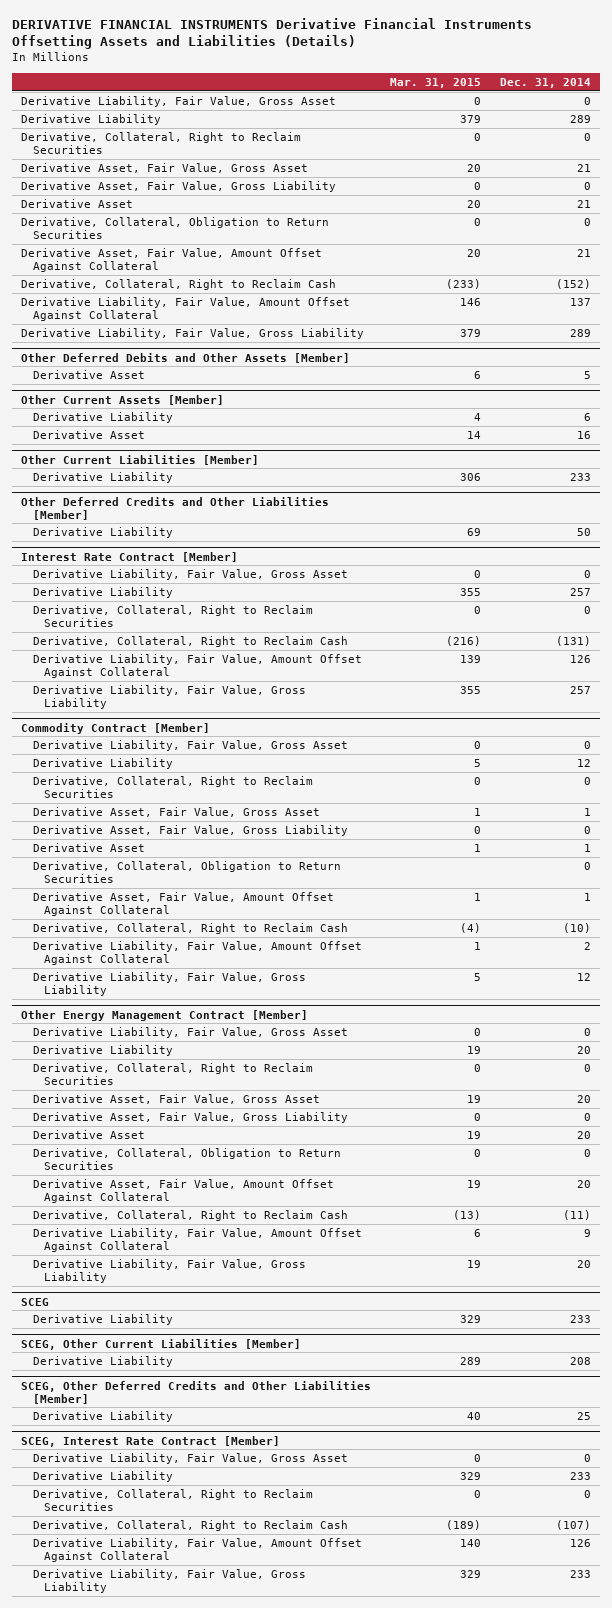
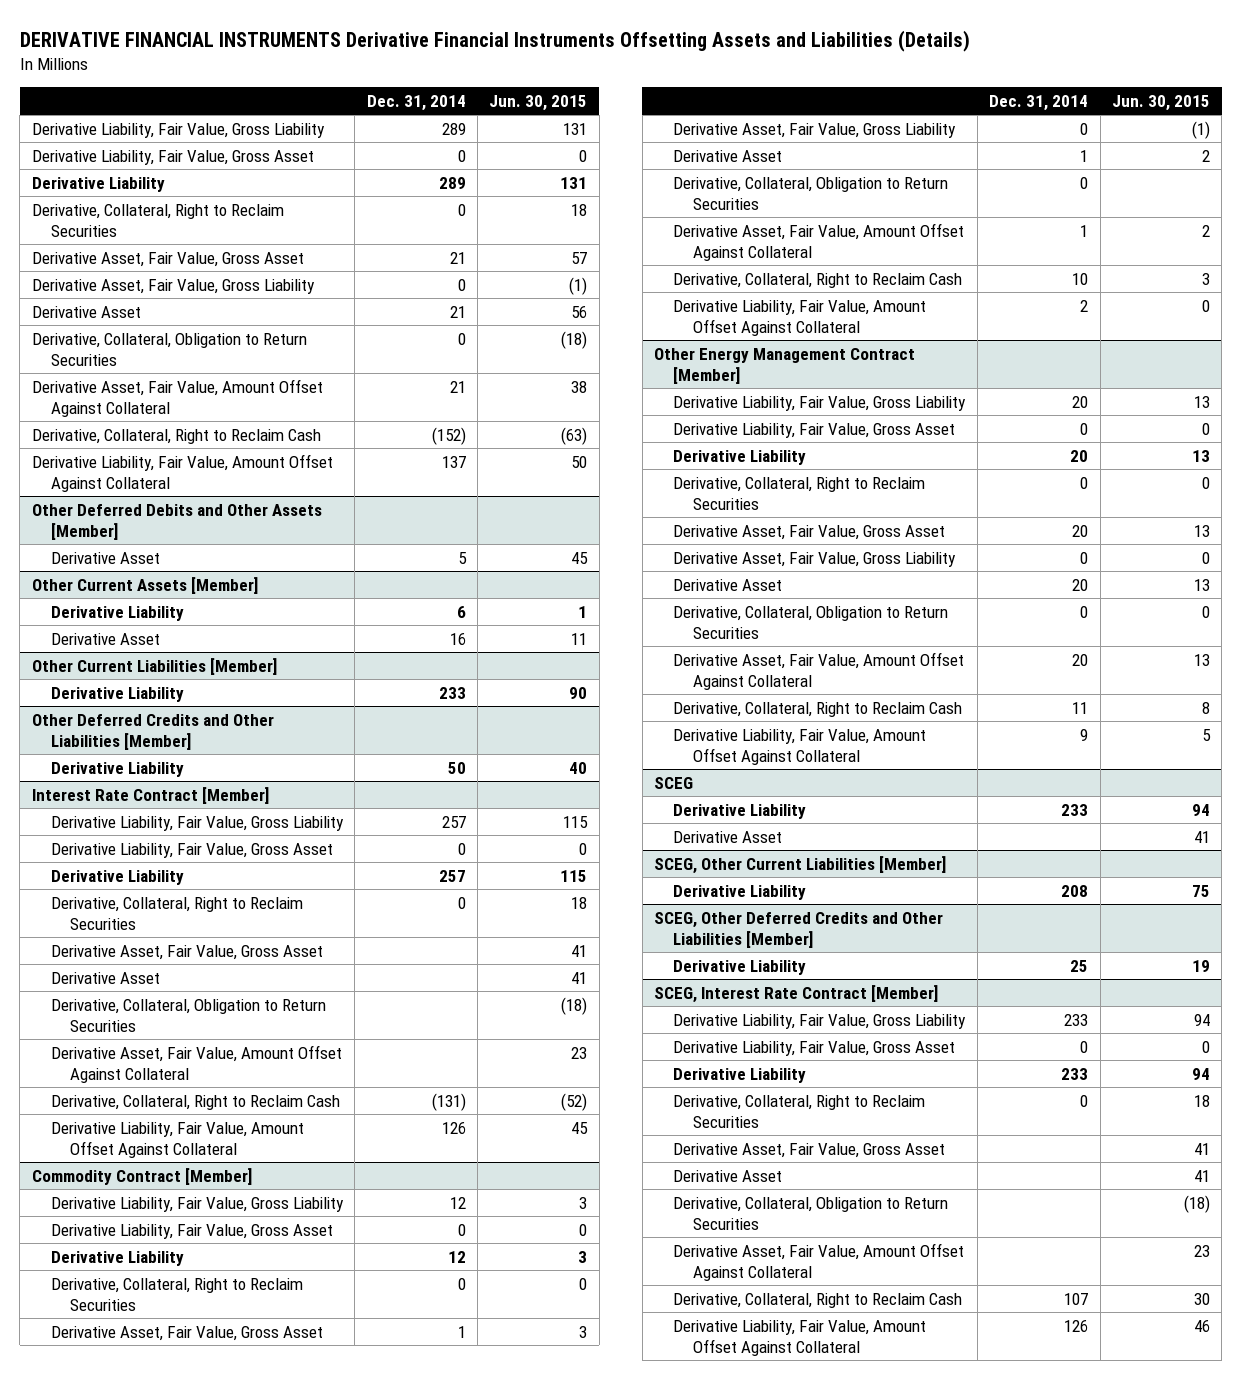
- | Mar. 31, 2015 | Dec. 31, 2014
+ | Dec. 31, 2014 | Jun. 30, 2015
moved up: Derivative Liability, Fair Value, Gross Liability | 289 | 131
@ Interest Rate Contract [Member]
moved up: Derivative Liability, Fair Value, Gross Liability | 257 | 115
+ Derivative Asset, Fair Value, Gross Asset | | 41
+ Derivative Asset | | 41
+ Derivative, Collateral, Obligation to Return Securities | | (18)
+ Derivative Asset, Fair Value, Amount Offset Against Collateral | | 23
@ Commodity Contract [Member]
moved up: Derivative Liability, Fair Value, Gross Liability | 12 | 3
- Derivative, Collateral, Right to Reclaim Cash | (4) | (10)
+ Derivative, Collateral, Right to Reclaim Cash | 10 | 3
@ Other Energy Management Contract [Member]
moved up: Derivative Liability, Fair Value, Gross Liability | 20 | 13
- Derivative, Collateral, Right to Reclaim Cash | (13) | (11)
+ Derivative, Collateral, Right to Reclaim Cash | 11 | 8
@ SCEG
+ Derivative Asset | | 41
@ SCEG, Interest Rate Contract [Member]
moved up: Derivative Liability, Fair Value, Gross Liability | 233 | 94
- Derivative, Collateral, Right to Reclaim Cash | (189) | (107)
+ Derivative Asset, Fair Value, Gross Asset | | 41
+ Derivative Asset | | 41
+ Derivative, Collateral, Obligation to Return Securities | | (18)
+ Derivative Asset, Fair Value, Amount Offset Against Collateral | | 23
+ Derivative, Collateral, Right to Reclaim Cash | 107 | 30

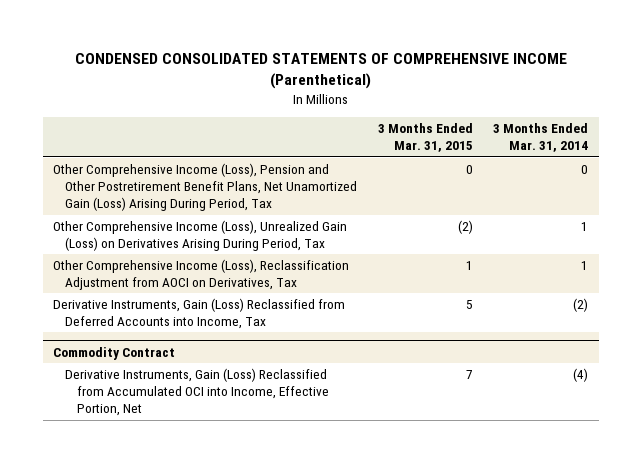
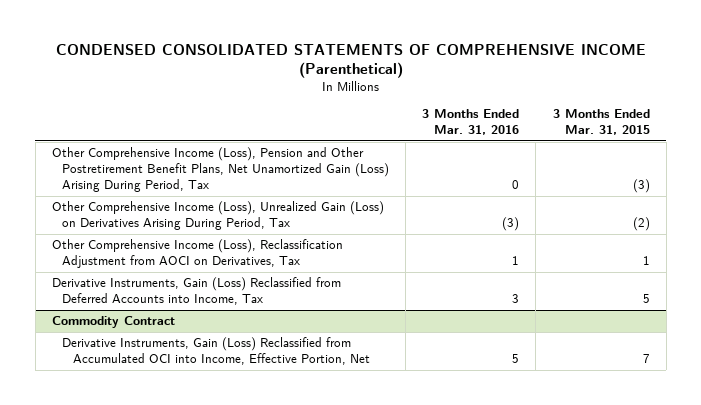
- | 3 Months Ended Mar. 31, 2015 | 3 Months Ended Mar. 31, 2014
+ | 3 Months Ended Mar. 31, 2016 | 3 Months Ended Mar. 31, 2015
- Other Comprehensive Income (Loss), Pension and Other Postretirement Benefit Plans, Net Unamortized Gain (Loss) Arising During Period, Tax | 0 | 0
+ Other Comprehensive Income (Loss), Pension and Other Postretirement Benefit Plans, Net Unamortized Gain (Loss) Arising During Period, Tax | 0 | (3)

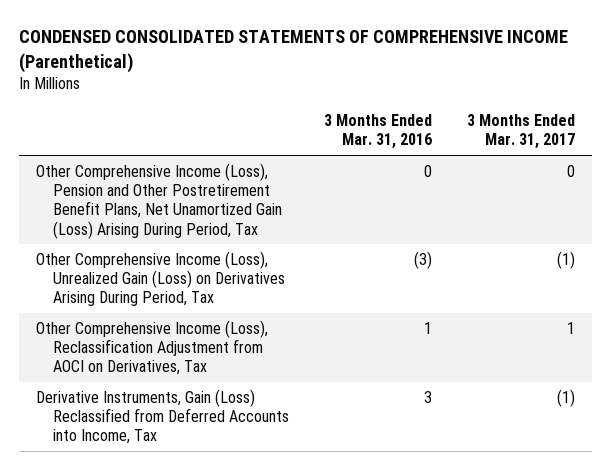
- | 3 Months Ended Mar. 31, 2016 | 3 Months Ended Mar. 31, 2015
+ | 3 Months Ended Mar. 31, 2016 | 3 Months Ended Mar. 31, 2017
- Commodity Contract
- Derivative Instruments, Gain (Loss) Reclassified from Accumulated OCI into Income, Effective Portion, Net | 5 | 7

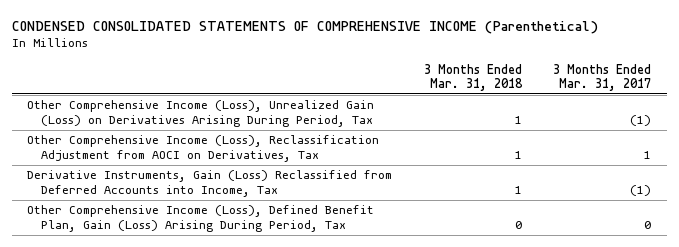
- | 3 Months Ended Mar. 31, 2016 | 3 Months Ended Mar. 31, 2017
+ | 3 Months Ended Mar. 31, 2018 | 3 Months Ended Mar. 31, 2017
- Other Comprehensive Income (Loss), Pension and Other Postretirement Benefit Plans, Net Unamortized Gain (Loss) Arising During Period, Tax | 0 | 0
+ Other Comprehensive Income (Loss), Defined Benefit Plan, Gain (Loss) Arising During Period, Tax | 0 | 0

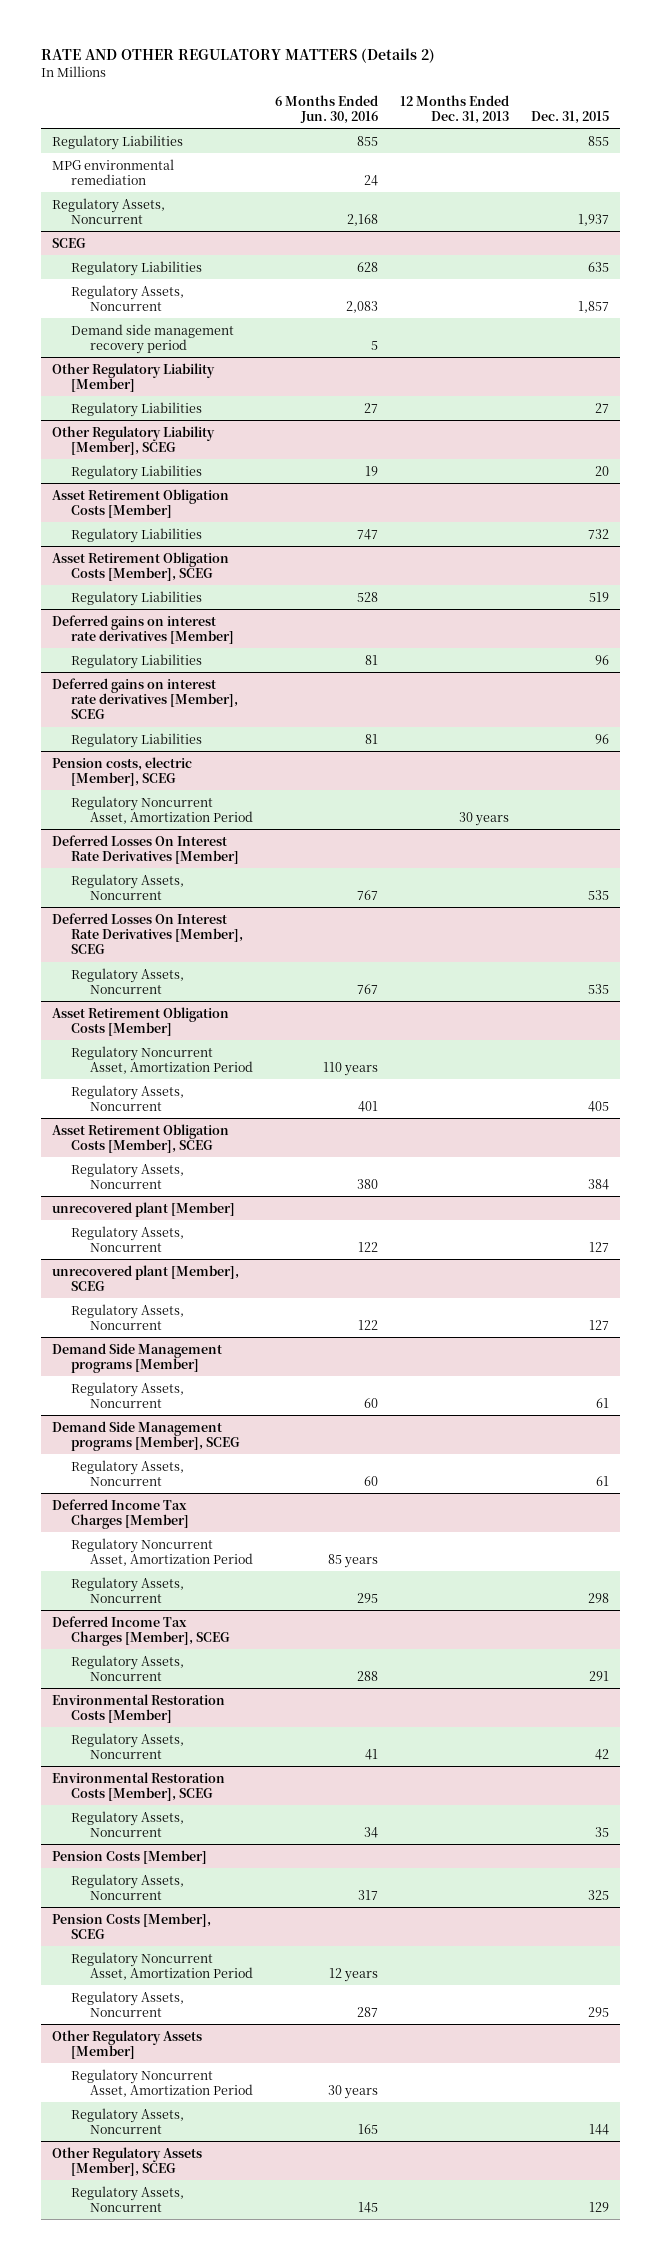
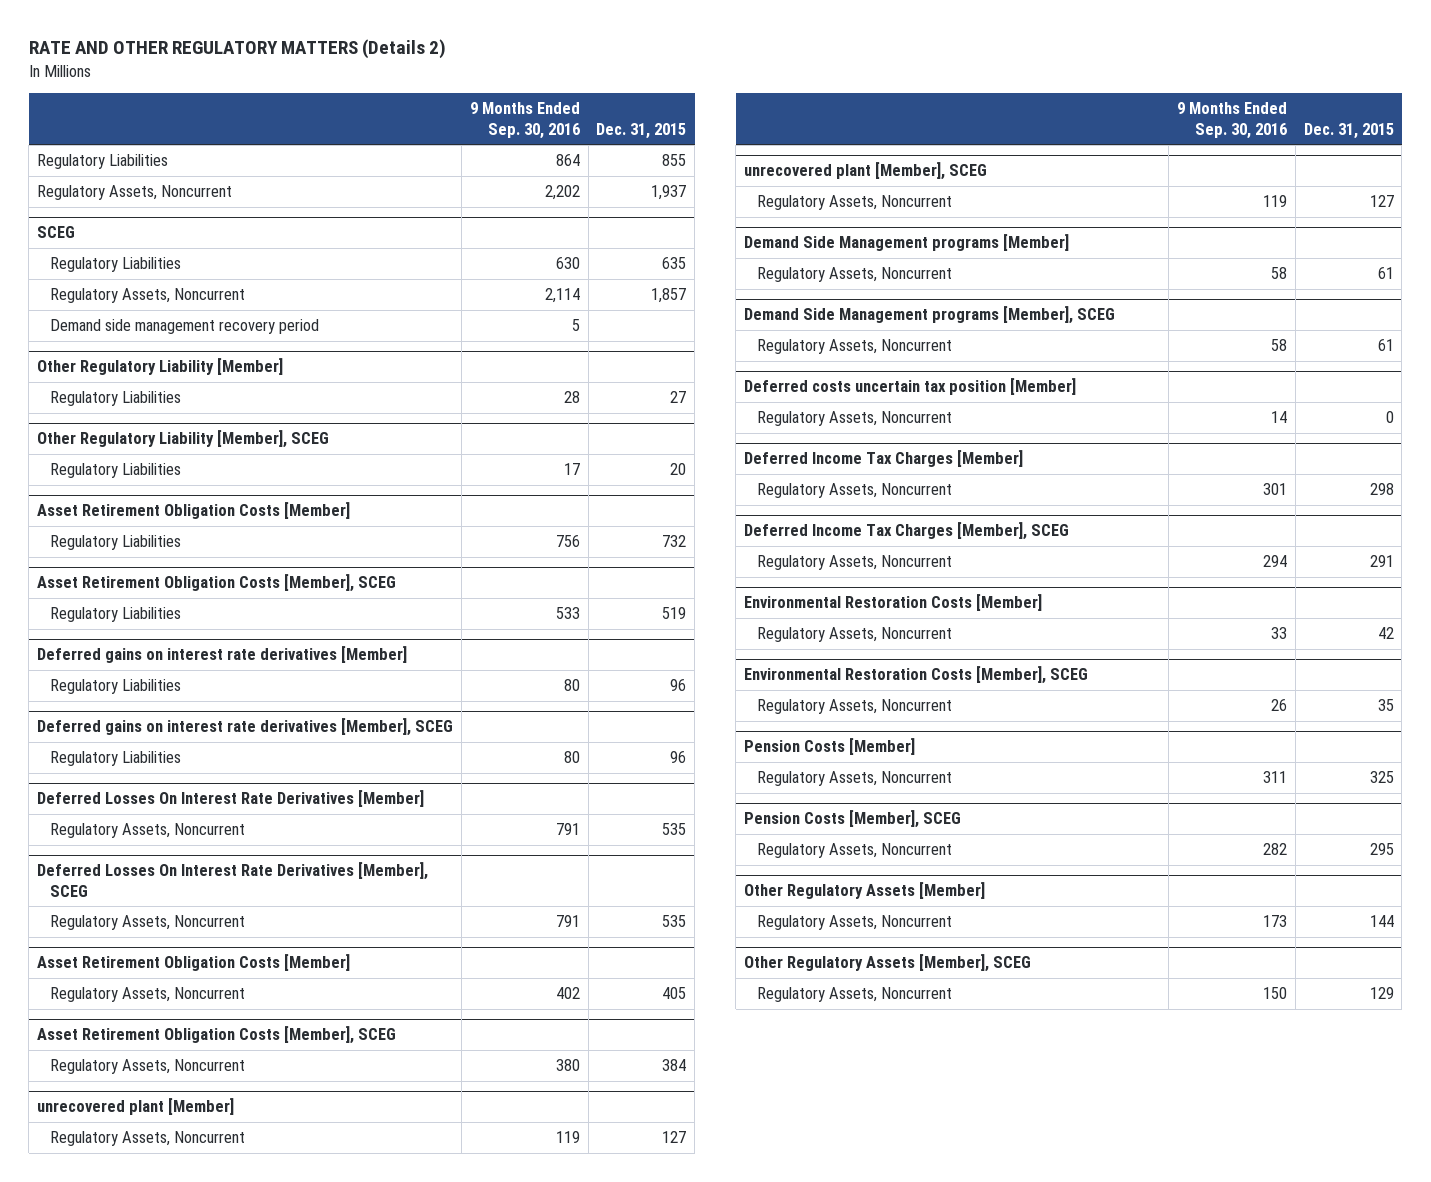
- | 6 Months Ended Jun. 30, 2016 | 12 Months Ended Dec. 31, 2013 | Dec. 31, 2015
+ | 9 Months Ended Sep. 30, 2016 | Dec. 31, 2015
- MPG environmental remediation | 24 | |
- Pension costs, electric [Member], SCEG
- Regulatory Noncurrent Asset, Amortization Period | | 30 years |
@ Asset Retirement Obligation Costs [Member]
- Regulatory Noncurrent Asset, Amortization Period | 110 years | |
+ Deferred costs uncertain tax position [Member]
+ Regulatory Assets, Noncurrent | 14 | 0
@ Deferred Income Tax Charges [Member]
- Regulatory Noncurrent Asset, Amortization Period | 85 years | |
@ Pension Costs [Member], SCEG
- Regulatory Noncurrent Asset, Amortization Period | 12 years | |
@ Other Regulatory Assets [Member]
- Regulatory Noncurrent Asset, Amortization Period | 30 years | |

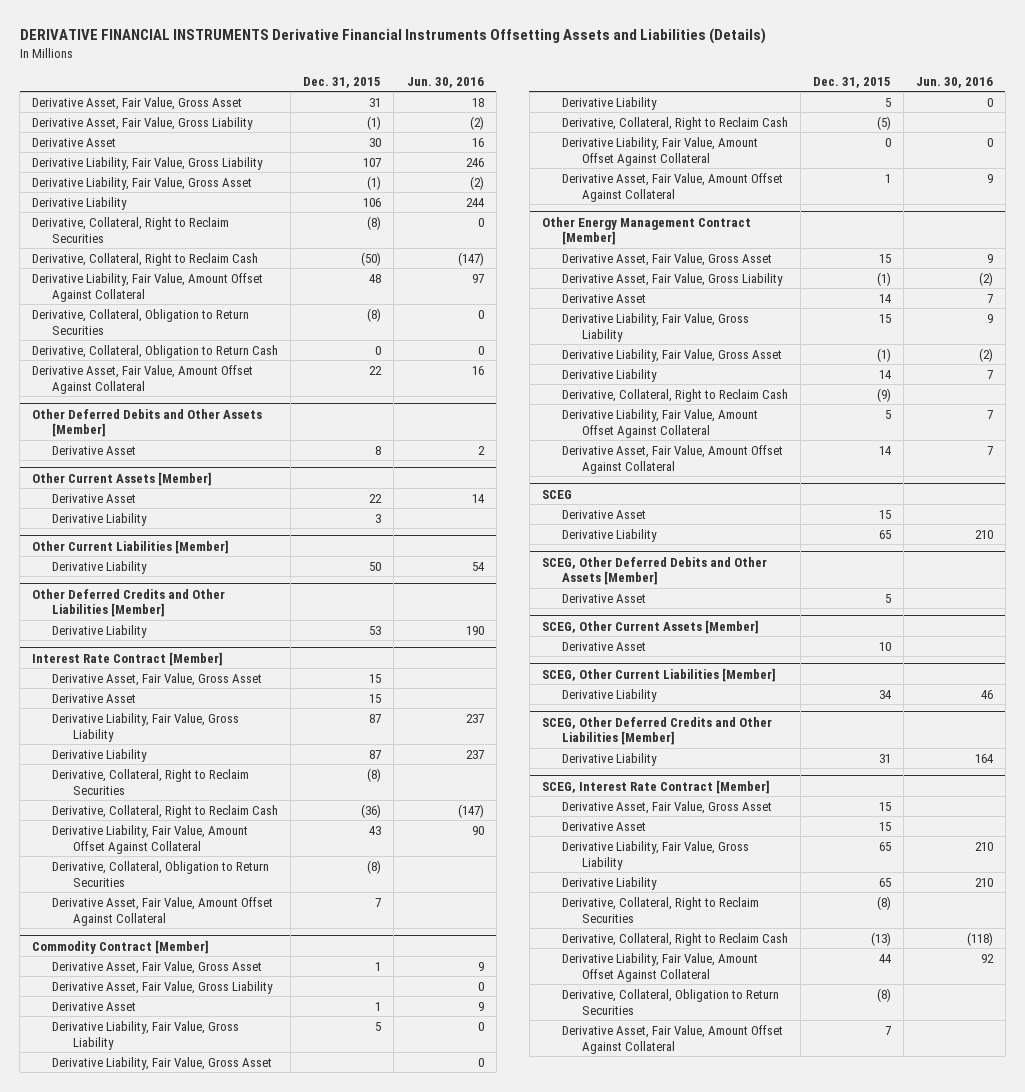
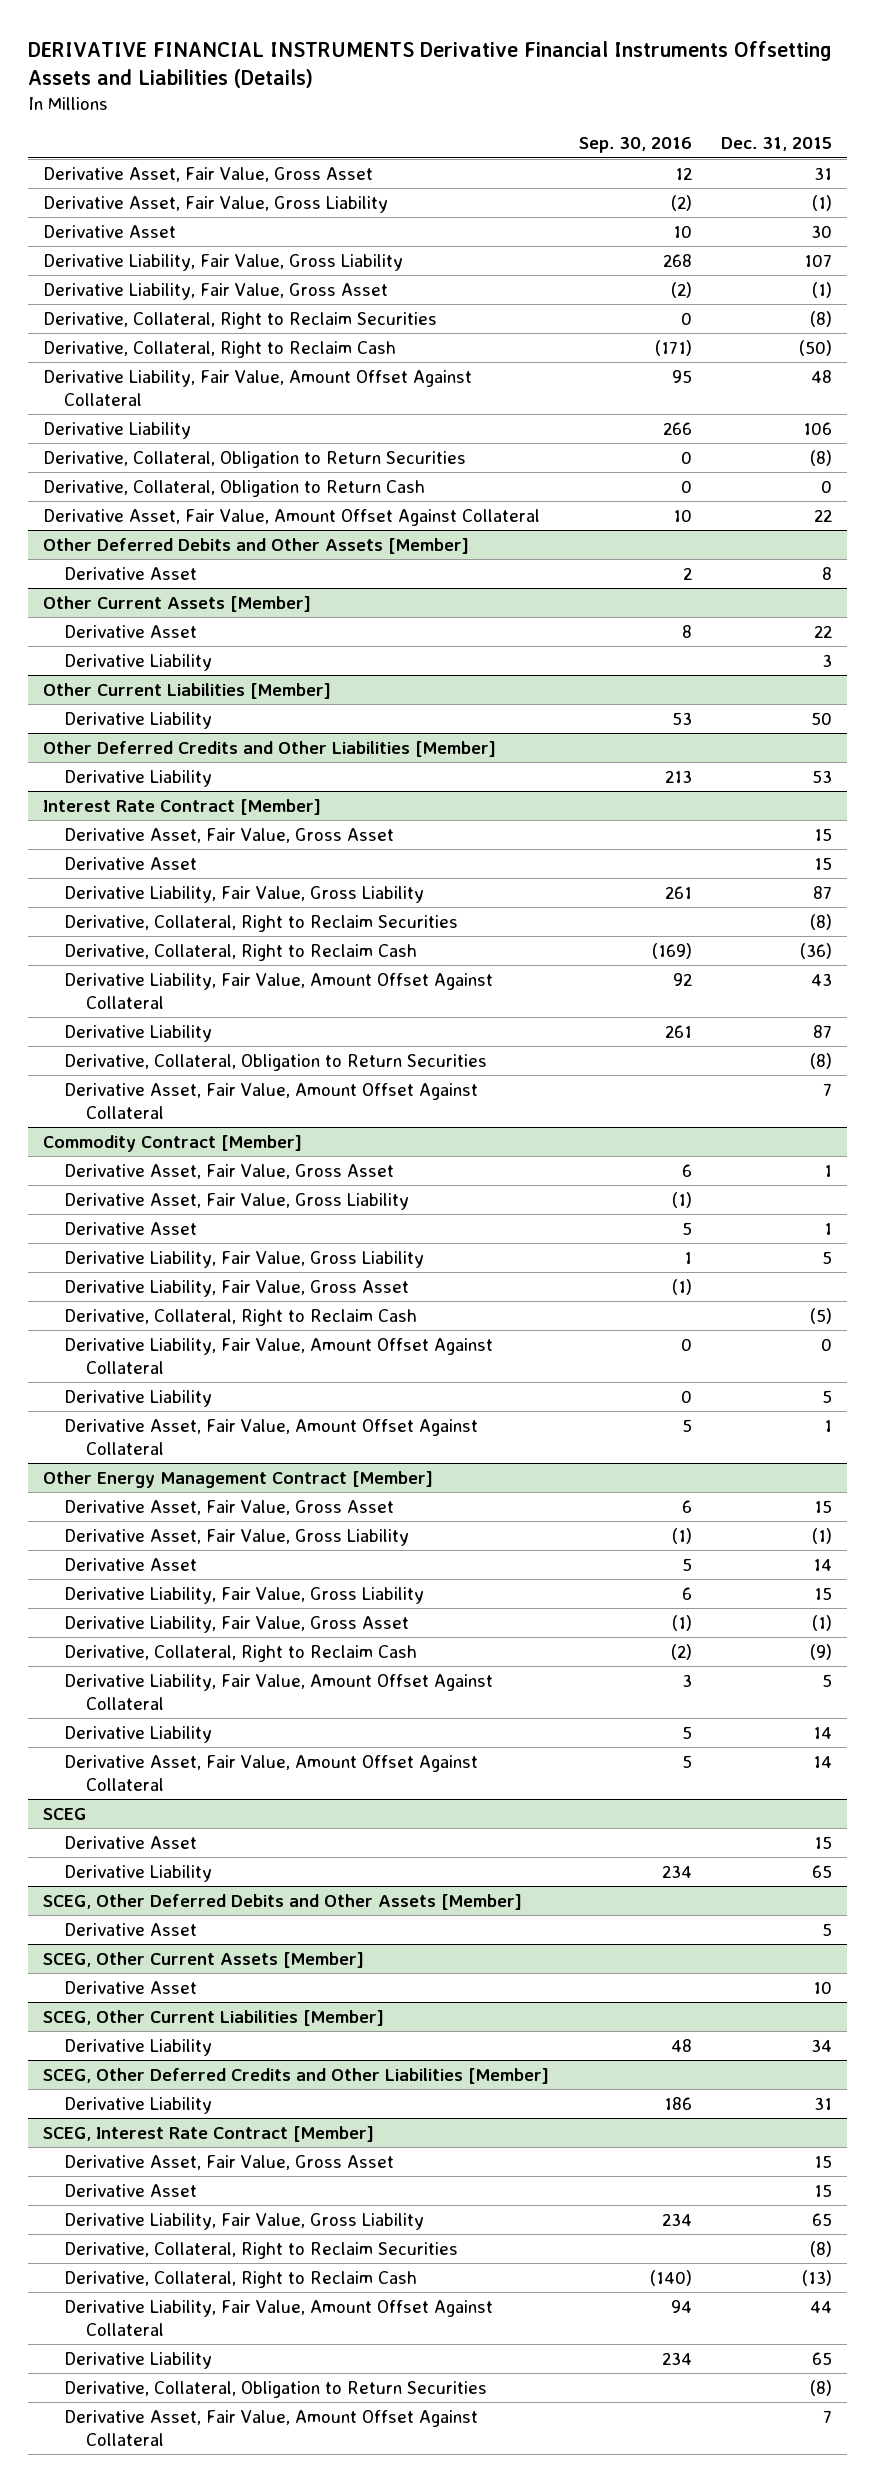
- | Dec. 31, 2015 | Jun. 30, 2016
+ | Sep. 30, 2016 | Dec. 31, 2015
moved down: Derivative Liability | 266 | 106
@ Interest Rate Contract [Member]
moved down: Derivative Liability | 261 | 87
@ Commodity Contract [Member]
moved down: Derivative Liability | 0 | 5
@ Other Energy Management Contract [Member]
moved down: Derivative Liability | 5 | 14
@ SCEG, Interest Rate Contract [Member]
moved down: Derivative Liability | 234 | 65

